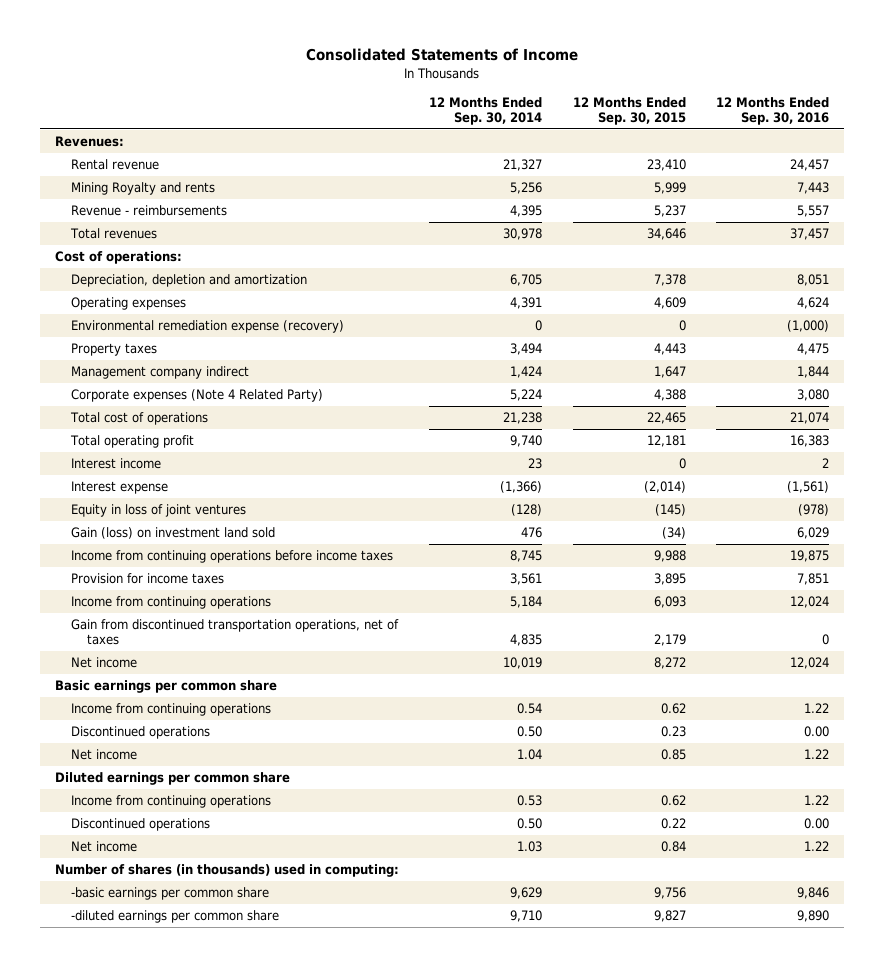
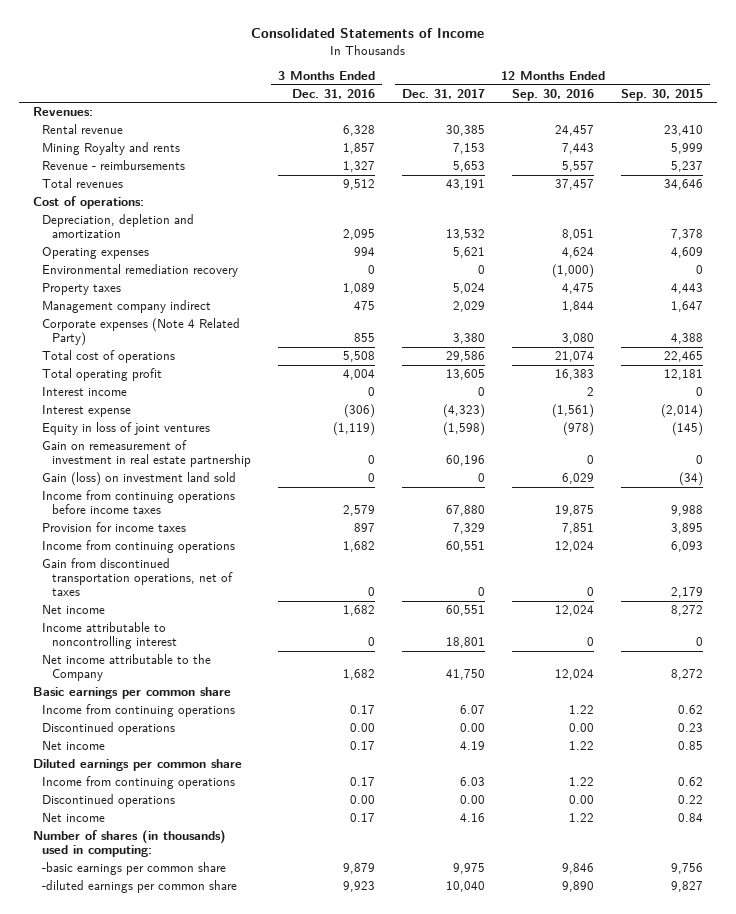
- | 12 Months Ended Sep. 30, 2014 | 12 Months Ended Sep. 30, 2015 | 12 Months Ended Sep. 30, 2016
+ | 3 Months Ended Dec. 31, 2016 | 12 Months Ended Dec. 31, 2017 | 12 Months Ended Sep. 30, 2016 | 12 Months Ended Sep. 30, 2015
- Environmental remediation expense (recovery) | 0 | 0 | (1,000)
+ Environmental remediation recovery | 0 | 0 | (1,000) | 0
+ Gain on remeasurement of investment in real estate partnership | 0 | 60,196 | 0 | 0
+ Income attributable to noncontrolling interest | 0 | 18,801 | 0 | 0
+ Net income attributable to the Company | 1,682 | 41,750 | 12,024 | 8,272

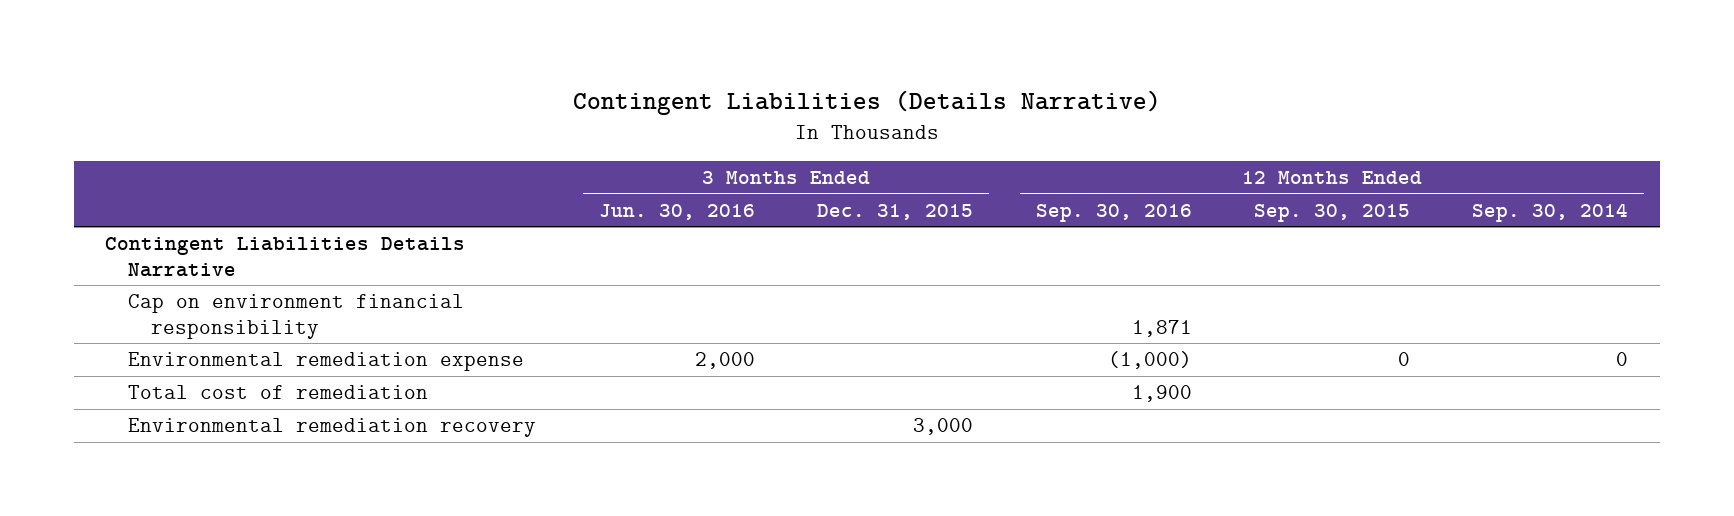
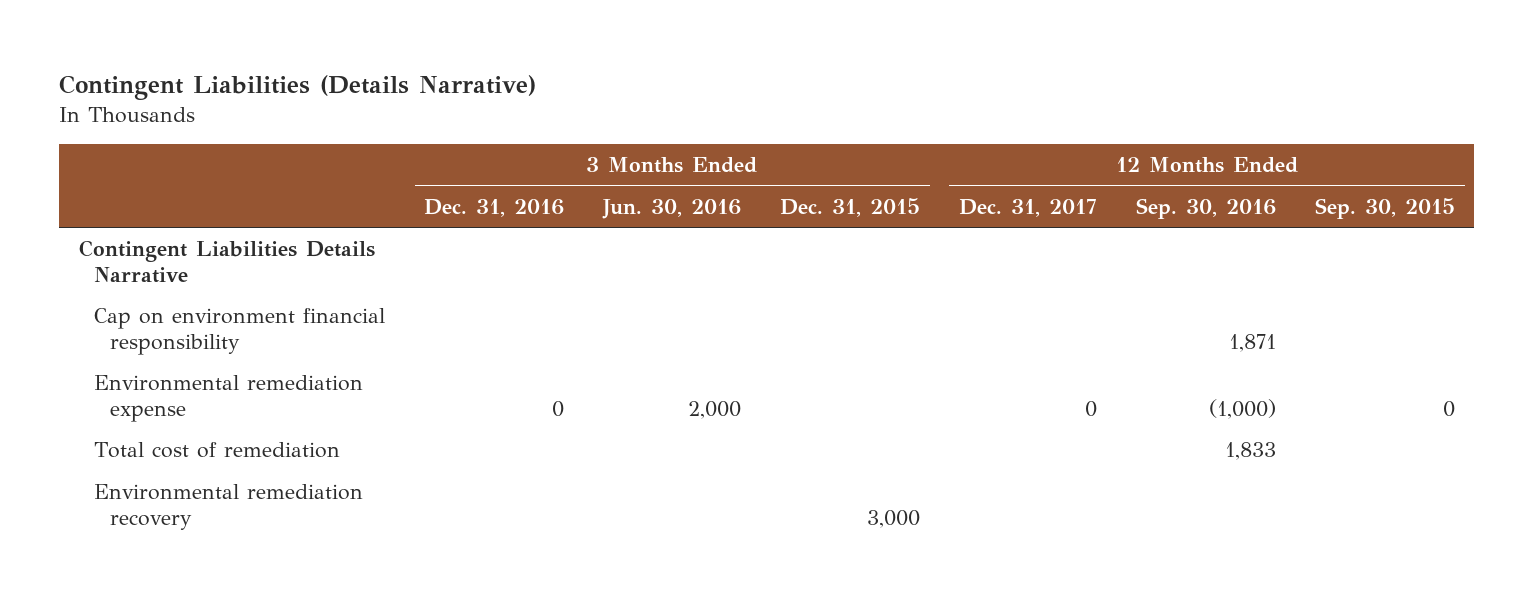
- | 3 Months Ended Jun. 30, 2016 | 3 Months Ended Dec. 31, 2015 | 12 Months Ended Sep. 30, 2016 | 12 Months Ended Sep. 30, 2015 | 12 Months Ended Sep. 30, 2014
+ | 3 Months Ended Dec. 31, 2016 | 3 Months Ended Jun. 30, 2016 | 3 Months Ended Dec. 31, 2015 | 12 Months Ended Dec. 31, 2017 | 12 Months Ended Sep. 30, 2016 | 12 Months Ended Sep. 30, 2015
- Total cost of remediation | | | 1,900 | |
+ Total cost of remediation | | | | | 1,833 |

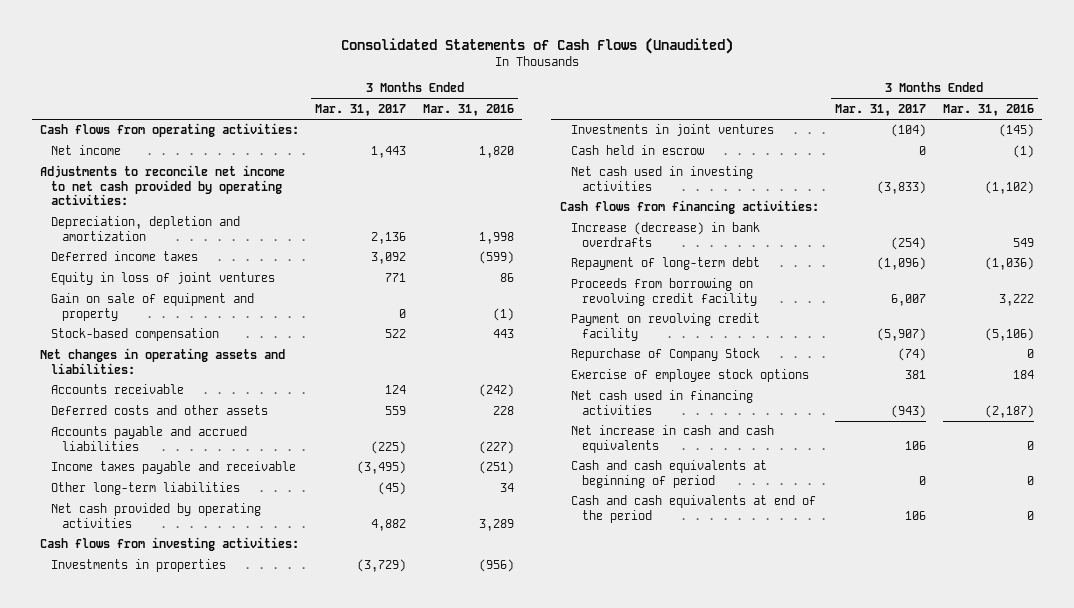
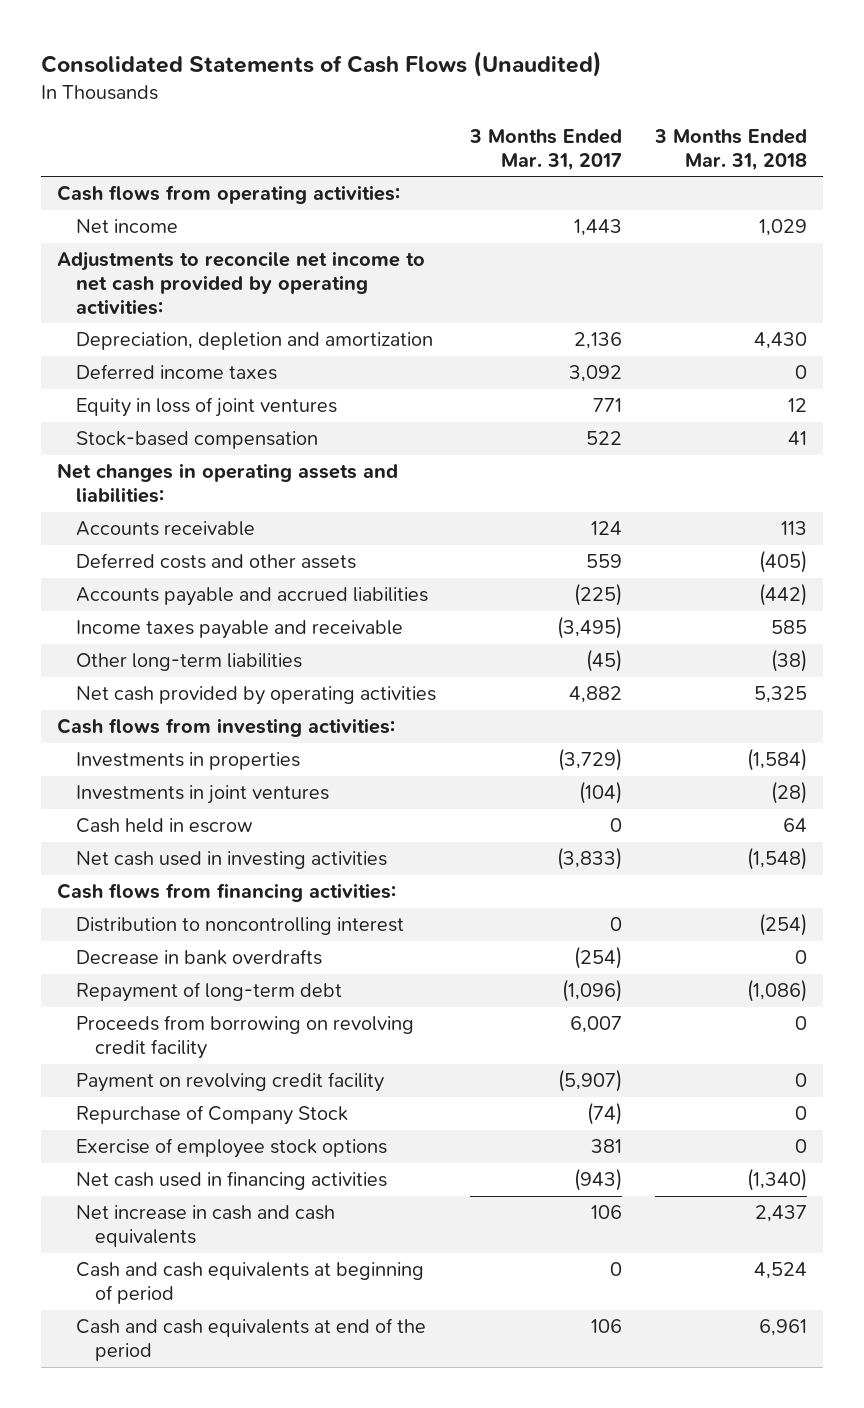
- | 3 Months Ended Mar. 31, 2017 | 3 Months Ended Mar. 31, 2016
+ | 3 Months Ended Mar. 31, 2017 | 3 Months Ended Mar. 31, 2018
- Gain on sale of equipment and property | 0 | (1)
- Increase (decrease) in bank overdrafts | (254) | 549
+ Distribution to noncontrolling interest | 0 | (254)
+ Decrease in bank overdrafts | (254) | 0

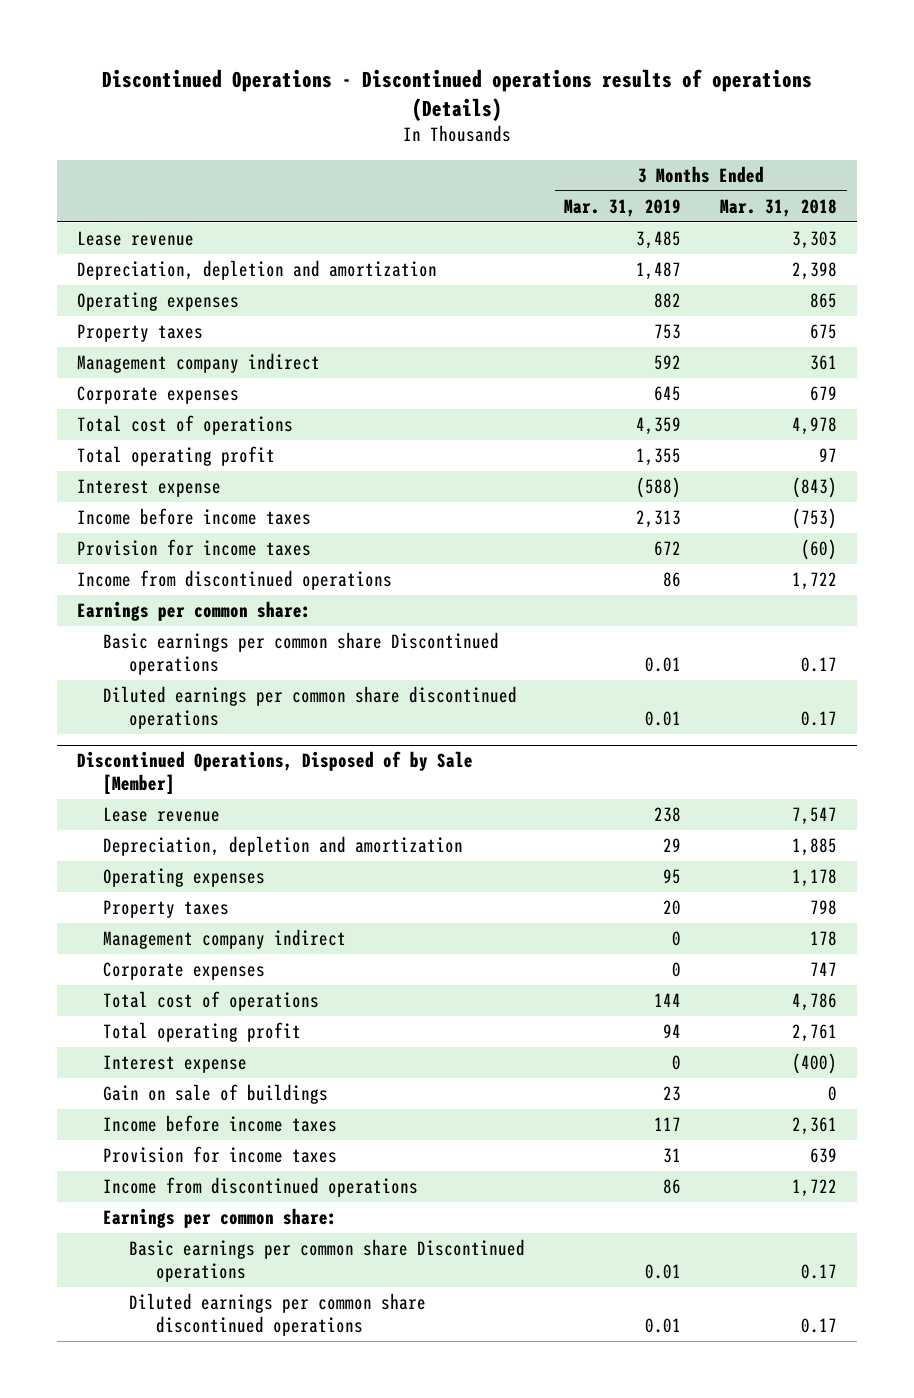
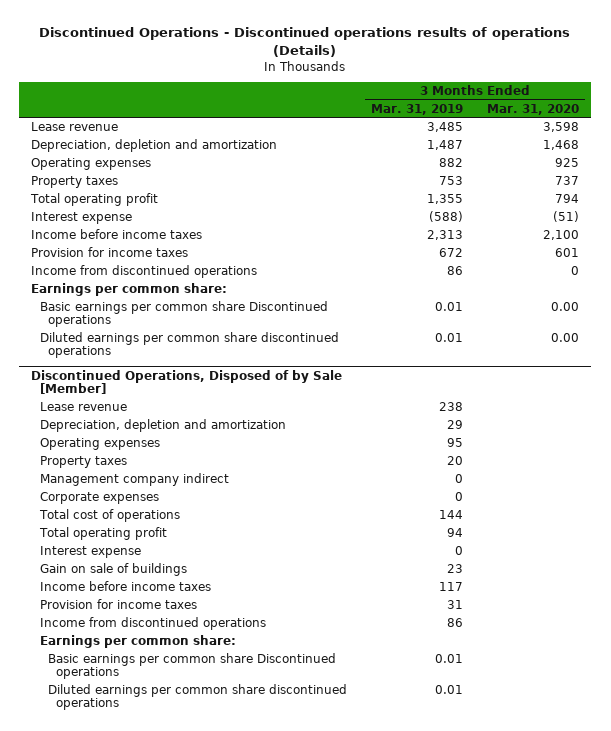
- | 3 Months Ended Mar. 31, 2019 | 3 Months Ended Mar. 31, 2018
+ | 3 Months Ended Mar. 31, 2019 | 3 Months Ended Mar. 31, 2020
- Management company indirect | 592 | 361
- Corporate expenses | 645 | 679
- Total cost of operations | 4,359 | 4,978

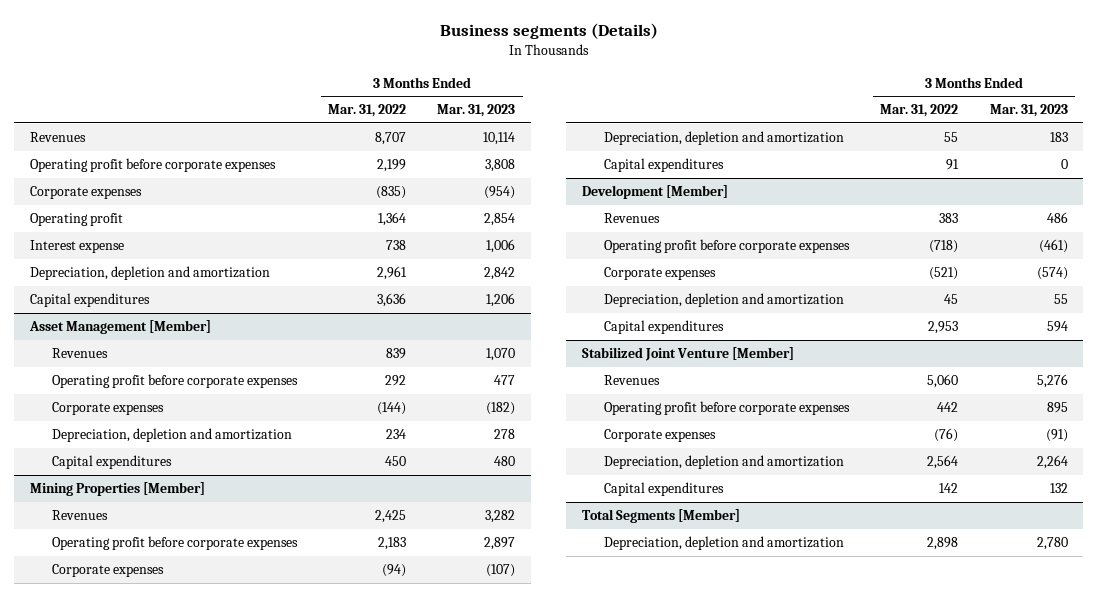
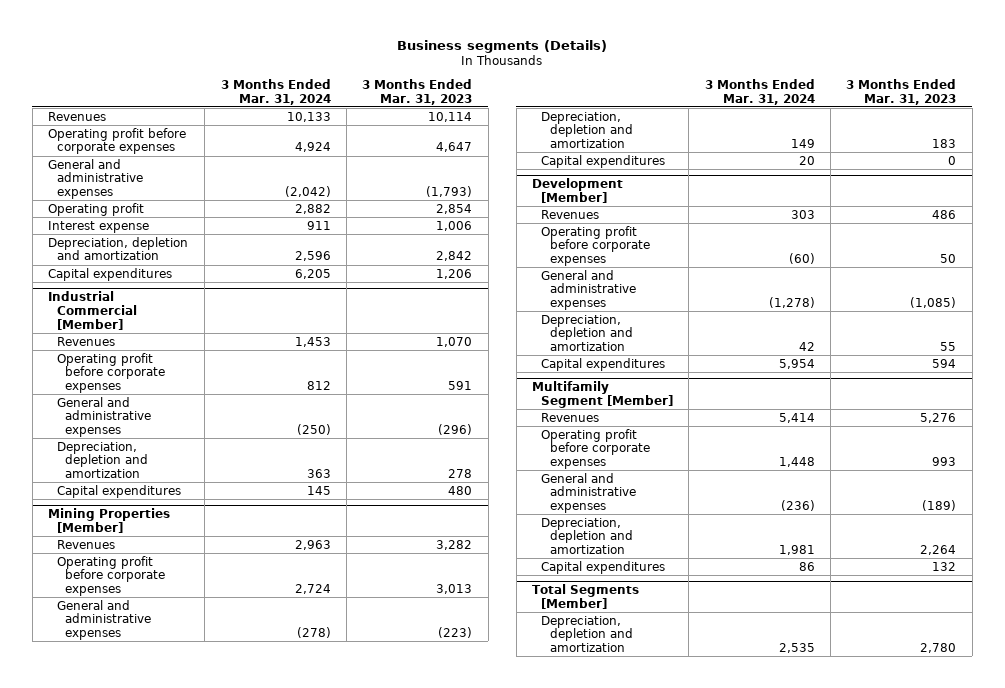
- | 3 Months Ended Mar. 31, 2022 | 3 Months Ended Mar. 31, 2023
+ | 3 Months Ended Mar. 31, 2024 | 3 Months Ended Mar. 31, 2023
- Operating profit before corporate expenses | 2,199 | 3,808
- Corporate expenses | (835) | (954)
+ Operating profit before corporate expenses | 4,924 | 4,647
+ General and administrative expenses | (2,042) | (1,793)
- Asset Management [Member]
+ Industrial Commercial [Member]
- Operating profit before corporate expenses | 292 | 477
- Corporate expenses | (144) | (182)
+ Operating profit before corporate expenses | 812 | 591
+ General and administrative expenses | (250) | (296)
@ Mining Properties [Member]
- Operating profit before corporate expenses | 2,183 | 2,897
- Corporate expenses | (94) | (107)
+ Operating profit before corporate expenses | 2,724 | 3,013
+ General and administrative expenses | (278) | (223)
@ Development [Member]
- Operating profit before corporate expenses | (718) | (461)
- Corporate expenses | (521) | (574)
+ Operating profit before corporate expenses | (60) | 50
+ General and administrative expenses | (1,278) | (1,085)
- Stabilized Joint Venture [Member]
+ Multifamily Segment [Member]
- Operating profit before corporate expenses | 442 | 895
- Corporate expenses | (76) | (91)
+ Operating profit before corporate expenses | 1,448 | 993
+ General and administrative expenses | (236) | (189)

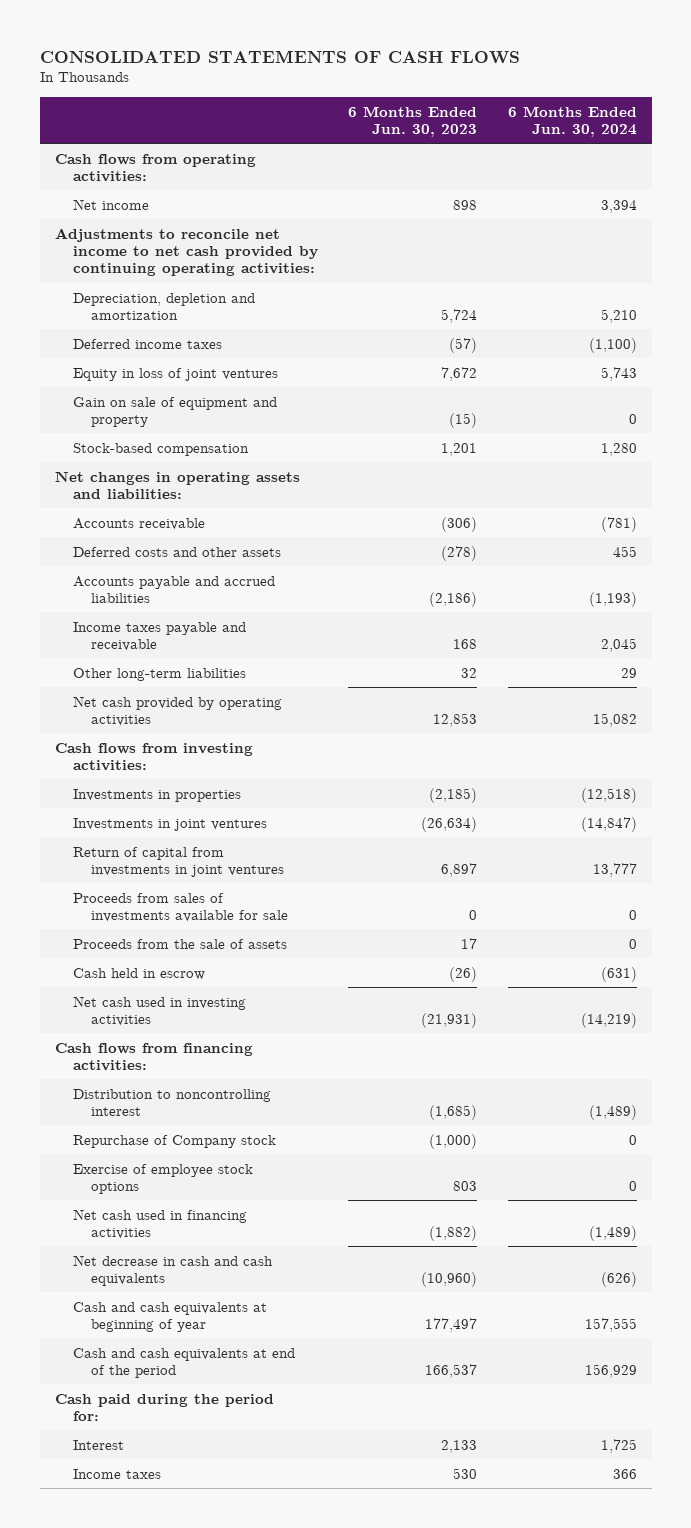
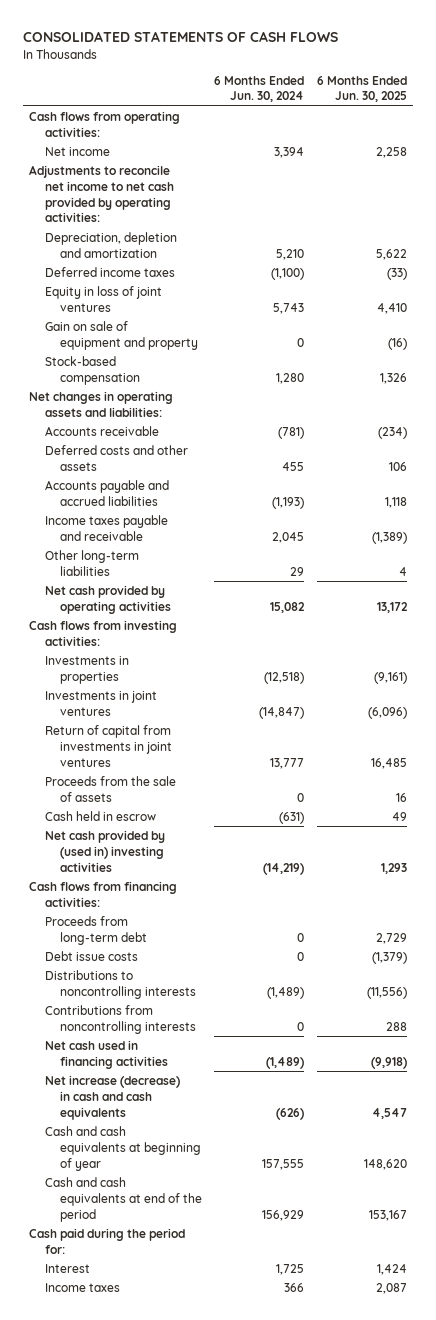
- | 6 Months Ended Jun. 30, 2023 | 6 Months Ended Jun. 30, 2024
+ | 6 Months Ended Jun. 30, 2024 | 6 Months Ended Jun. 30, 2025
- Adjustments to reconcile net income to net cash provided by continuing operating activities:
+ Adjustments to reconcile net income to net cash provided by operating activities:
- Proceeds from sales of investments available for sale | 0 | 0
- Net cash used in investing activities | (21,931) | (14,219)
+ Net cash provided by (used in) investing activities | (14,219) | 1,293
- Distribution to noncontrolling interest | (1,685) | (1,489)
- Repurchase of Company stock | (1,000) | 0
- Exercise of employee stock options | 803 | 0
+ Proceeds from long-term debt | 0 | 2,729
+ Debt issue costs | 0 | (1,379)
+ Distributions to noncontrolling interests | (1,489) | (11,556)
+ Contributions from noncontrolling interests | 0 | 288
- Net decrease in cash and cash equivalents | (10,960) | (626)
+ Net increase (decrease) in cash and cash equivalents | (626) | 4,547

